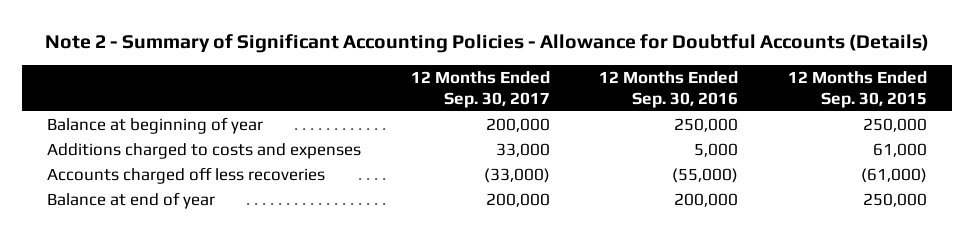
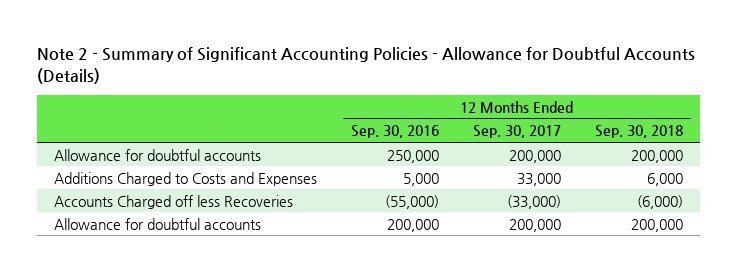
- | 12 Months Ended Sep. 30, 2017 | 12 Months Ended Sep. 30, 2016 | 12 Months Ended Sep. 30, 2015
+ | 12 Months Ended Sep. 30, 2016 | 12 Months Ended Sep. 30, 2017 | 12 Months Ended Sep. 30, 2018
- Balance at beginning of year | 200,000 | 250,000 | 250,000
- Additions charged to costs and expenses | 33,000 | 5,000 | 61,000
- Accounts charged off less recoveries | (33,000) | (55,000) | (61,000)
- Balance at end of year | 200,000 | 200,000 | 250,000
+ Allowance for doubtful accounts | 250,000 | 200,000 | 200,000
+ Additions Charged to Costs and Expenses | 5,000 | 33,000 | 6,000
+ Accounts Charged off less Recoveries | (55,000) | (33,000) | (6,000)
+ Allowance for doubtful accounts | 200,000 | 200,000 | 200,000

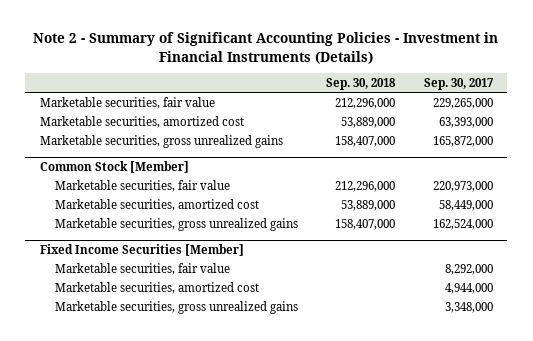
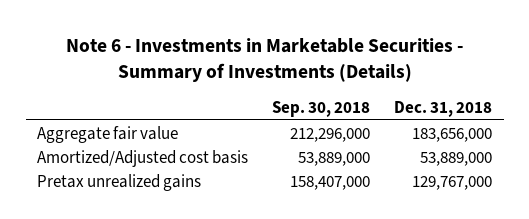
- Note 2 - Summary of Significant Accounting Policies - Investment in Financial Instruments (Details)
+ Note 6 - Investments in Marketable Securities - Summary of Investments (Details)
- | Sep. 30, 2018 | Sep. 30, 2017
+ | Sep. 30, 2018 | Dec. 31, 2018
- Marketable securities, fair value | 212,296,000 | 229,265,000
- Marketable securities, amortized cost | 53,889,000 | 63,393,000
- Marketable securities, gross unrealized gains | 158,407,000 | 165,872,000
- Common Stock [Member]
- Marketable securities, fair value | 212,296,000 | 220,973,000
- Marketable securities, amortized cost | 53,889,000 | 58,449,000
- Marketable securities, gross unrealized gains | 158,407,000 | 162,524,000
- Fixed Income Securities [Member]
- Marketable securities, fair value | | 8,292,000
- Marketable securities, amortized cost | | 4,944,000
- Marketable securities, gross unrealized gains | | 3,348,000
+ Aggregate fair value | 212,296,000 | 183,656,000
+ Amortized/Adjusted cost basis | 53,889,000 | 53,889,000
+ Pretax unrealized gains | 158,407,000 | 129,767,000

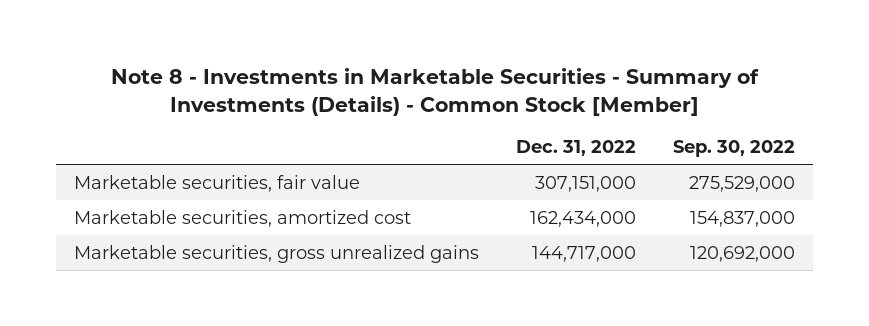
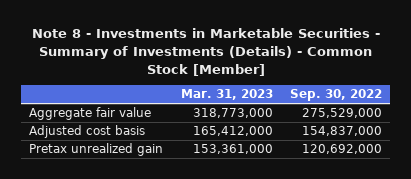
- | Dec. 31, 2022 | Sep. 30, 2022
+ | Mar. 31, 2023 | Sep. 30, 2022
- Marketable securities, fair value | 307,151,000 | 275,529,000
- Marketable securities, amortized cost | 162,434,000 | 154,837,000
- Marketable securities, gross unrealized gains | 144,717,000 | 120,692,000
+ Aggregate fair value | 318,773,000 | 275,529,000
+ Adjusted cost basis | 165,412,000 | 154,837,000
+ Pretax unrealized gain | 153,361,000 | 120,692,000

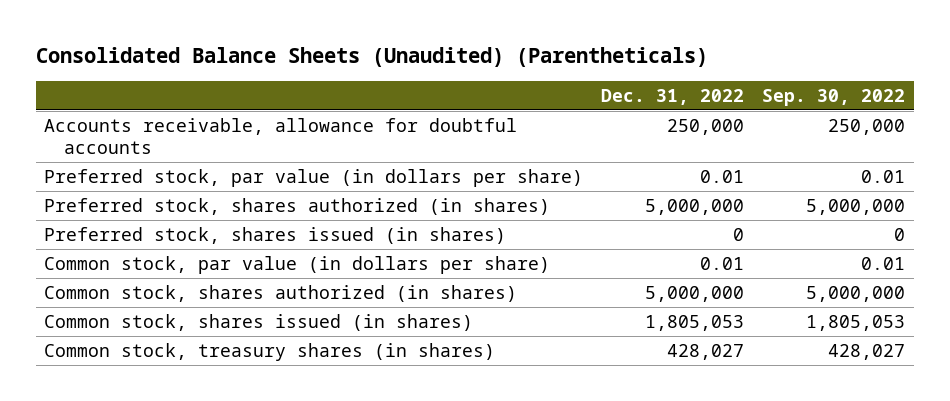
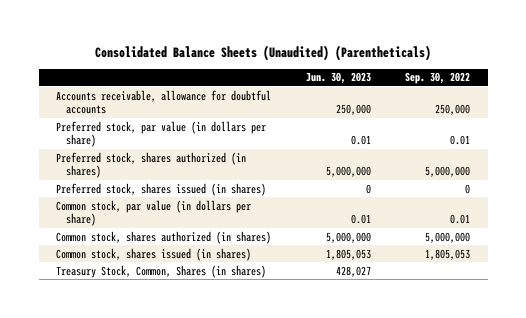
- | Dec. 31, 2022 | Sep. 30, 2022
+ | Jun. 30, 2023 | Sep. 30, 2022
- Common stock, treasury shares (in shares) | 428,027 | 428,027
+ Treasury Stock, Common, Shares (in shares) | 428,027 |

